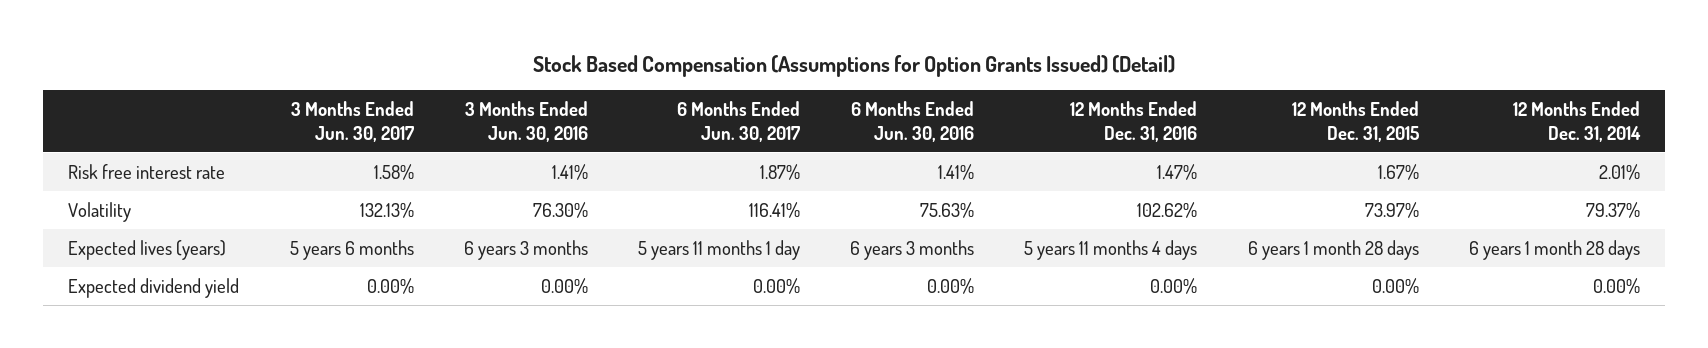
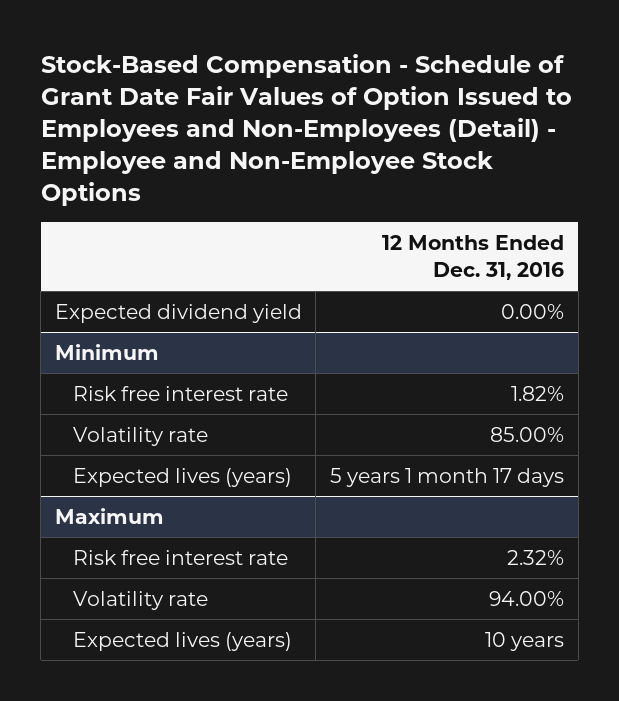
- Stock Based Compensation (Assumptions for Option Grants Issued) (Detail)
+ Stock-Based Compensation - Schedule of Grant Date Fair Values of Option Issued to Employees and Non-Employees (Detail) - Employee and Non-Employee Stock Options
- | 3 Months Ended Jun. 30, 2017 | 3 Months Ended Jun. 30, 2016 | 6 Months Ended Jun. 30, 2017 | 6 Months Ended Jun. 30, 2016 | 12 Months Ended Dec. 31, 2016 | 12 Months Ended Dec. 31, 2015 | 12 Months Ended Dec. 31, 2014
+ | 12 Months Ended Dec. 31, 2016
- Risk free interest rate | 1.58% | 1.41% | 1.87% | 1.41% | 1.47% | 1.67% | 2.01%
- Volatility | 132.13% | 76.30% | 116.41% | 75.63% | 102.62% | 73.97% | 79.37%
- Expected lives (years) | 5 years 6 months | 6 years 3 months | 5 years 11 months 1 day | 6 years 3 months | 5 years 11 months 4 days | 6 years 1 month 28 days | 6 years 1 month 28 days
+ Minimum
+ Risk free interest rate | 1.82%
+ Volatility rate | 85.00%
+ Expected lives (years) | 5 years 1 month 17 days
+ Maximum
+ Risk free interest rate | 2.32%
+ Volatility rate | 94.00%
+ Expected lives (years) | 10 years

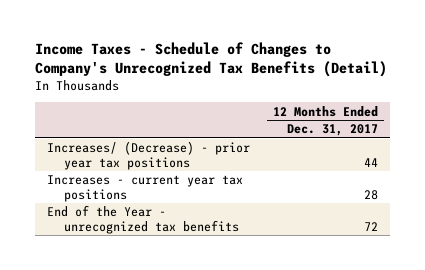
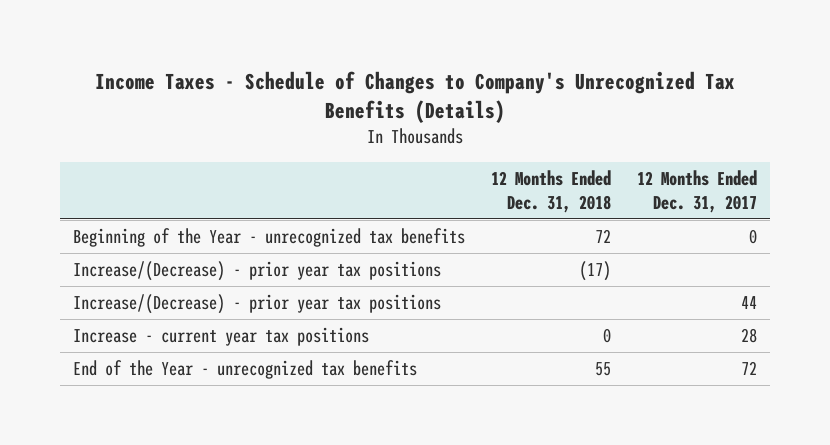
- Income Taxes - Schedule of Changes to Company's Unrecognized Tax Benefits (Detail)
+ Income Taxes - Schedule of Changes to Company's Unrecognized Tax Benefits (Details)
- | 12 Months Ended Dec. 31, 2017
+ | 12 Months Ended Dec. 31, 2018 | 12 Months Ended Dec. 31, 2017
- Increases/ (Decrease) - prior year tax positions | 44
- Increases - current year tax positions | 28
+ Beginning of the Year - unrecognized tax benefits | 72 | 0
+ Increase/(Decrease) - prior year tax positions | (17) |
+ Increase/(Decrease) - prior year tax positions | | 44
+ Increase - current year tax positions | 0 | 28

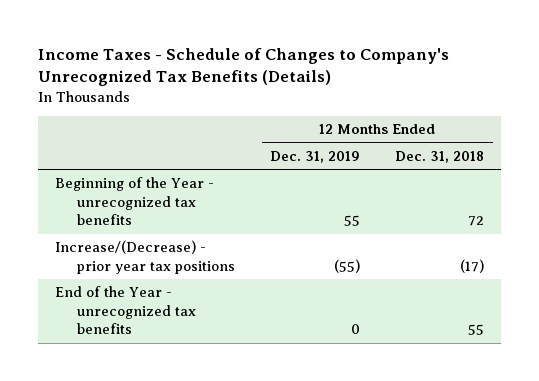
- | 12 Months Ended Dec. 31, 2018 | 12 Months Ended Dec. 31, 2017
+ | 12 Months Ended Dec. 31, 2019 | 12 Months Ended Dec. 31, 2018
- Increase/(Decrease) - prior year tax positions | | 44
- Increase - current year tax positions | 0 | 28

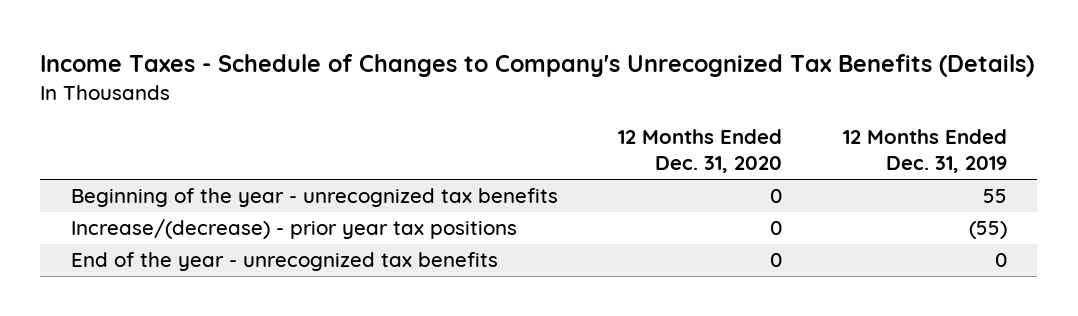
- | 12 Months Ended Dec. 31, 2019 | 12 Months Ended Dec. 31, 2018
+ | 12 Months Ended Dec. 31, 2020 | 12 Months Ended Dec. 31, 2019
- Beginning of the Year - unrecognized tax benefits | 55 | 72
- Increase/(Decrease) - prior year tax positions | (55) | (17)
- End of the Year - unrecognized tax benefits | 0 | 55
+ Beginning of the year - unrecognized tax benefits | 0 | 55
+ Increase/(decrease) - prior year tax positions | 0 | (55)
+ End of the year - unrecognized tax benefits | 0 | 0

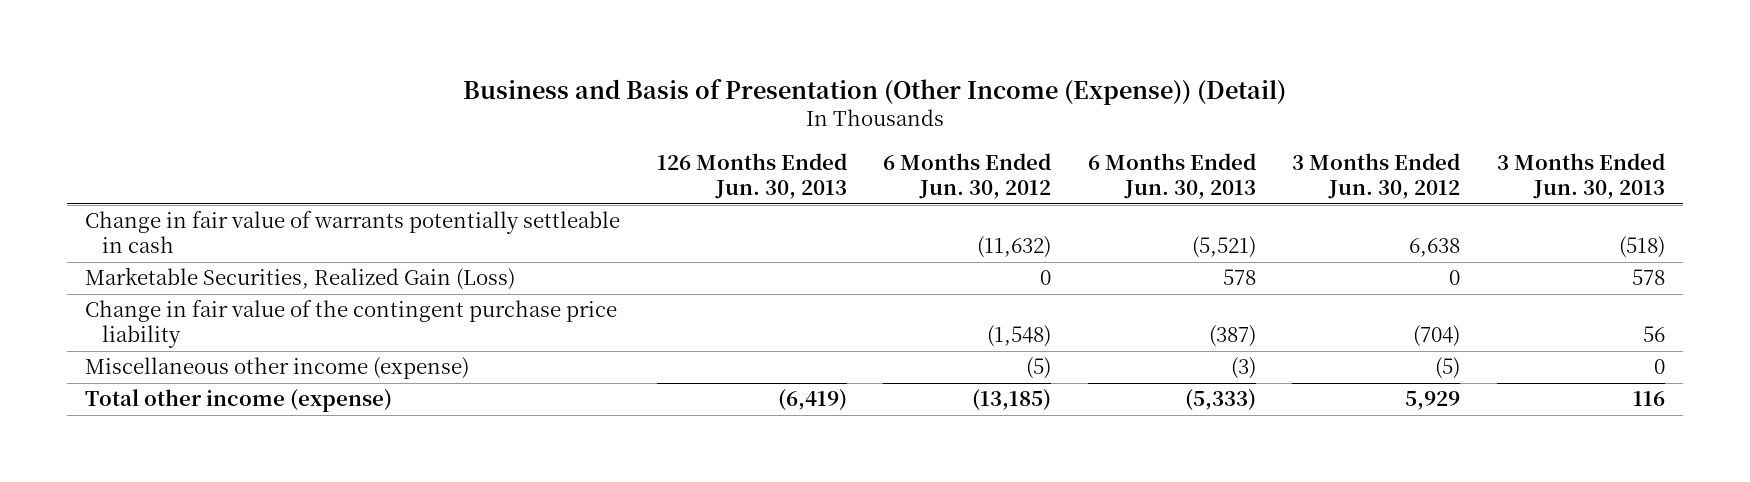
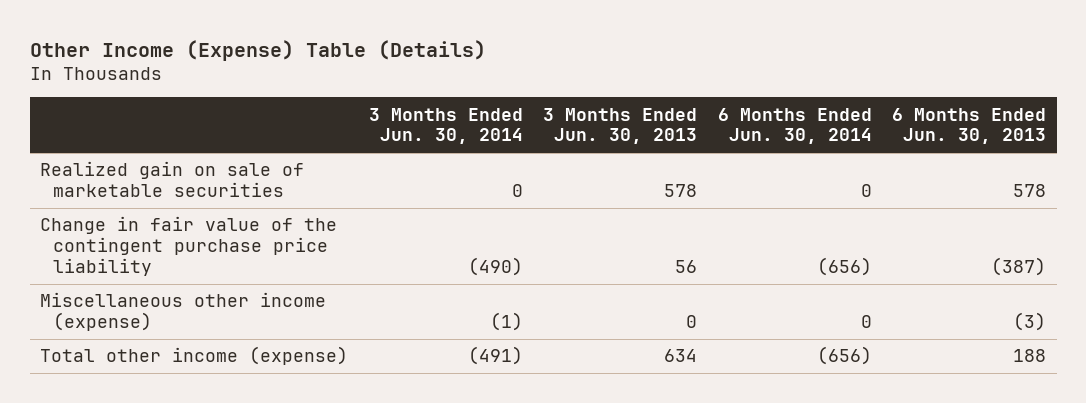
- Business and Basis of Presentation (Other Income (Expense)) (Detail)
+ Other Income (Expense) Table (Details)
- | 126 Months Ended Jun. 30, 2013 | 6 Months Ended Jun. 30, 2012 | 6 Months Ended Jun. 30, 2013 | 3 Months Ended Jun. 30, 2012 | 3 Months Ended Jun. 30, 2013
+ | 3 Months Ended Jun. 30, 2014 | 3 Months Ended Jun. 30, 2013 | 6 Months Ended Jun. 30, 2014 | 6 Months Ended Jun. 30, 2013
- Change in fair value of warrants potentially settleable in cash | | (11,632) | (5,521) | 6,638 | (518)
- Marketable Securities, Realized Gain (Loss) | | 0 | 578 | 0 | 578
+ Realized gain on sale of marketable securities | 0 | 578 | 0 | 578
- Total other income (expense) | (6,419) | (13,185) | (5,333) | 5,929 | 116
+ Total other income (expense) | (491) | 634 | (656) | 188

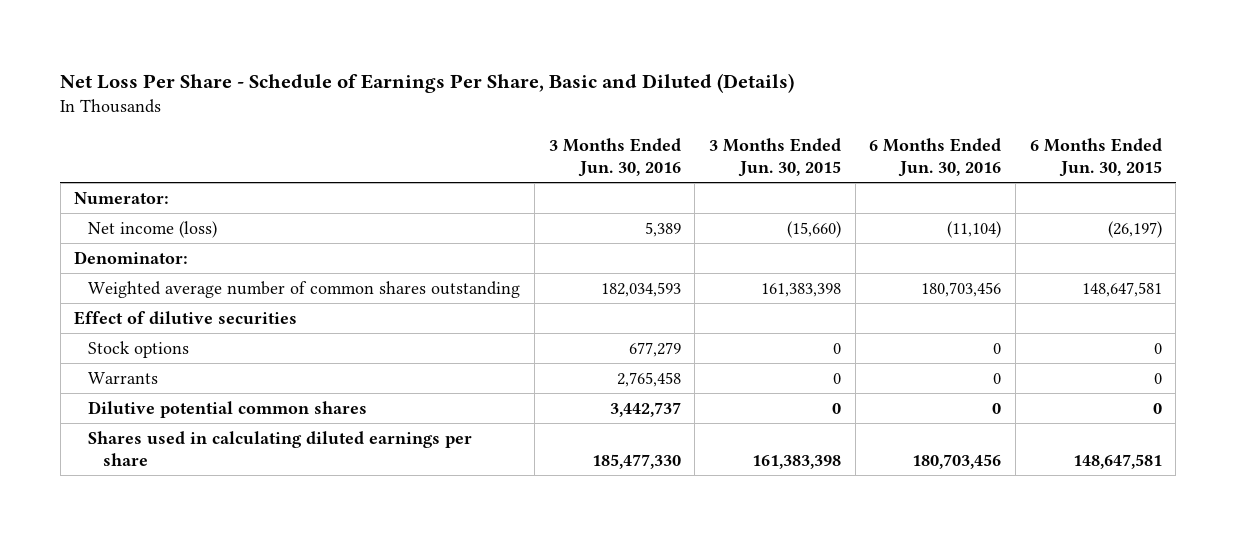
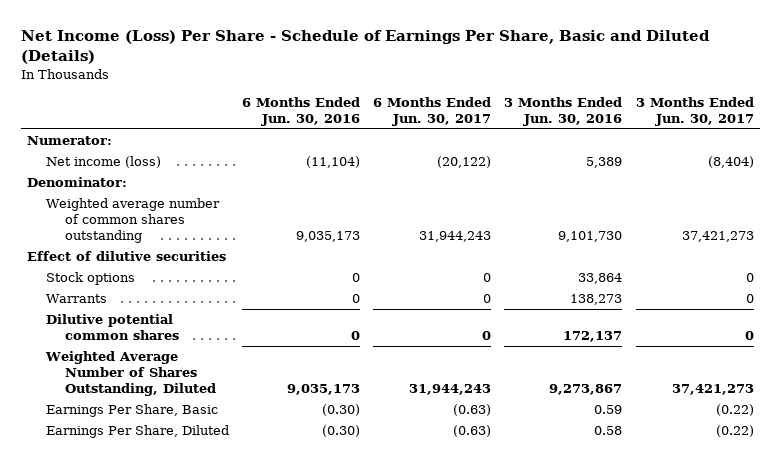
- Net Loss Per Share - Schedule of Earnings Per Share, Basic and Diluted (Details)
+ Net Income (Loss) Per Share - Schedule of Earnings Per Share, Basic and Diluted (Details)
- | 3 Months Ended Jun. 30, 2016 | 3 Months Ended Jun. 30, 2015 | 6 Months Ended Jun. 30, 2016 | 6 Months Ended Jun. 30, 2015
+ | 6 Months Ended Jun. 30, 2016 | 6 Months Ended Jun. 30, 2017 | 3 Months Ended Jun. 30, 2016 | 3 Months Ended Jun. 30, 2017
- Weighted average number of common shares outstanding | 182,034,593 | 161,383,398 | 180,703,456 | 148,647,581
+ Weighted average number of common shares outstanding | 9,035,173 | 31,944,243 | 9,101,730 | 37,421,273
- Stock options | 677,279 | 0 | 0 | 0
- Warrants | 2,765,458 | 0 | 0 | 0
- Dilutive potential common shares | 3,442,737 | 0 | 0 | 0
- Shares used in calculating diluted earnings per share | 185,477,330 | 161,383,398 | 180,703,456 | 148,647,581
+ Stock options | 0 | 0 | 33,864 | 0
+ Warrants | 0 | 0 | 138,273 | 0
+ Dilutive potential common shares | 0 | 0 | 172,137 | 0
+ Weighted Average Number of Shares Outstanding, Diluted | 9,035,173 | 31,944,243 | 9,273,867 | 37,421,273
+ Earnings Per Share, Basic | (0.30) | (0.63) | 0.59 | (0.22)
+ Earnings Per Share, Diluted | (0.30) | (0.63) | 0.58 | (0.22)

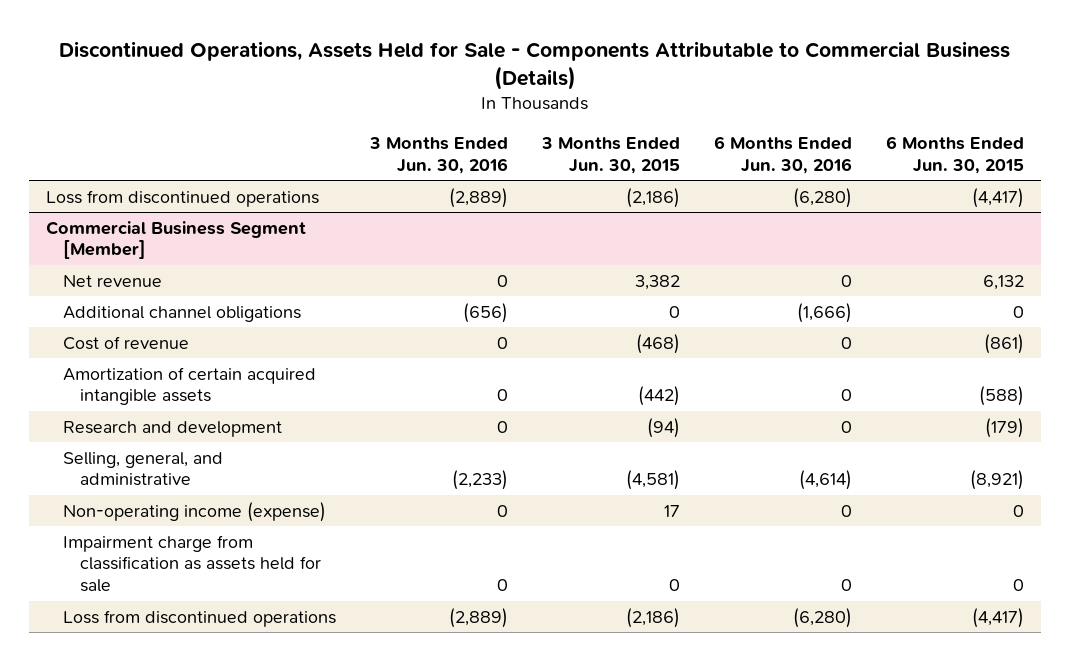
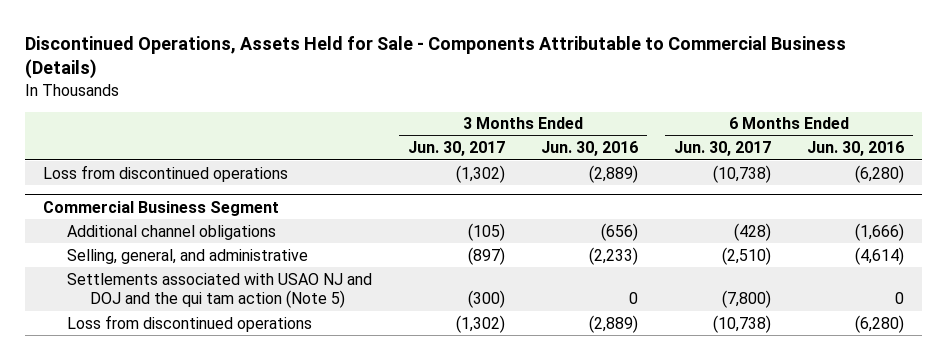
- | 3 Months Ended Jun. 30, 2016 | 3 Months Ended Jun. 30, 2015 | 6 Months Ended Jun. 30, 2016 | 6 Months Ended Jun. 30, 2015
+ | 3 Months Ended Jun. 30, 2017 | 3 Months Ended Jun. 30, 2016 | 6 Months Ended Jun. 30, 2017 | 6 Months Ended Jun. 30, 2016
- Commercial Business Segment [Member]
- Net revenue | 0 | 3,382 | 0 | 6,132
+ Commercial Business Segment
- Cost of revenue | 0 | (468) | 0 | (861)
- Amortization of certain acquired intangible assets | 0 | (442) | 0 | (588)
- Research and development | 0 | (94) | 0 | (179)
- Non-operating income (expense) | 0 | 17 | 0 | 0
- Impairment charge from classification as assets held for sale | 0 | 0 | 0 | 0
+ Settlements associated with USAO NJ and DOJ and the qui tam action (Note 5) | (300) | 0 | (7,800) | 0

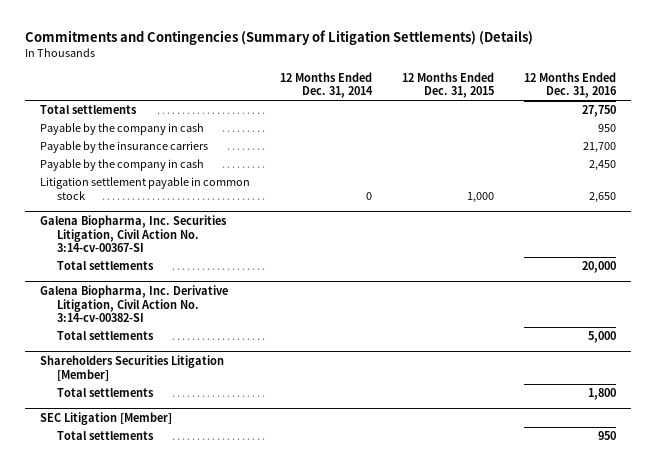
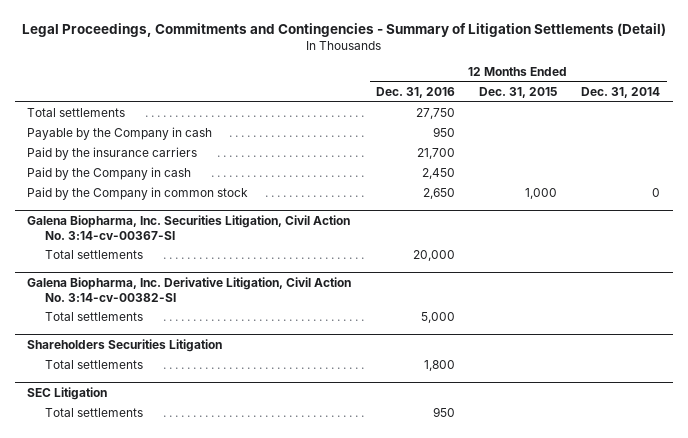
- Commitments and Contingencies (Summary of Litigation Settlements) (Details)
+ Legal Proceedings, Commitments and Contingencies - Summary of Litigation Settlements (Detail)
- | 12 Months Ended Dec. 31, 2014 | 12 Months Ended Dec. 31, 2015 | 12 Months Ended Dec. 31, 2016
+ | 12 Months Ended Dec. 31, 2016 | 12 Months Ended Dec. 31, 2015 | 12 Months Ended Dec. 31, 2014
- Payable by the company in cash | | | 950
- Payable by the insurance carriers | | | 21,700
- Payable by the company in cash | | | 2,450
- Litigation settlement payable in common stock | 0 | 1,000 | 2,650
+ Payable by the Company in cash | 950 | |
+ Paid by the insurance carriers | 21,700 | |
+ Paid by the Company in cash | 2,450 | |
+ Paid by the Company in common stock | 2,650 | 1,000 | 0
- Shareholders Securities Litigation [Member]
+ Shareholders Securities Litigation
- SEC Litigation [Member]
+ SEC Litigation

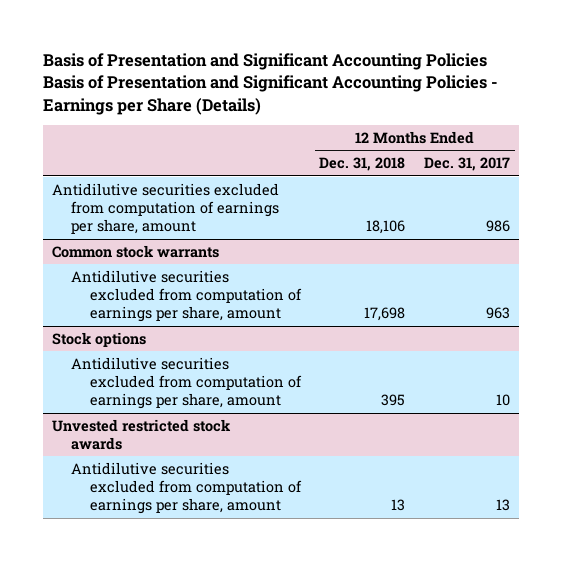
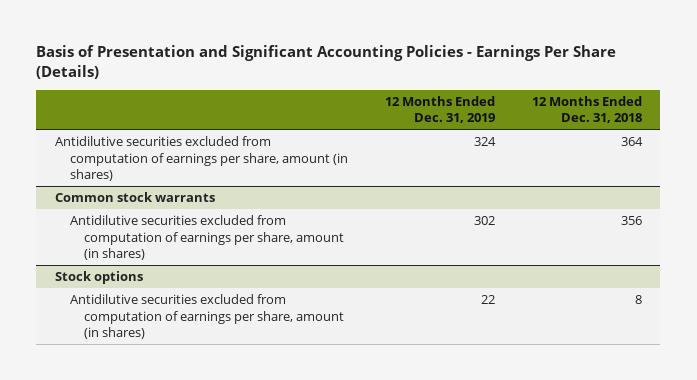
- Basis of Presentation and Significant Accounting Policies Basis of Presentation and Significant Accounting Policies - Earnings per Share (Details)
+ Basis of Presentation and Significant Accounting Policies - Earnings Per Share (Details)
- | 12 Months Ended Dec. 31, 2018 | 12 Months Ended Dec. 31, 2017
+ | 12 Months Ended Dec. 31, 2019 | 12 Months Ended Dec. 31, 2018
- Antidilutive securities excluded from computation of earnings per share, amount | 18,106 | 986
+ Antidilutive securities excluded from computation of earnings per share, amount (in shares) | 324 | 364
@ Common stock warrants
- Antidilutive securities excluded from computation of earnings per share, amount | 17,698 | 963
+ Antidilutive securities excluded from computation of earnings per share, amount (in shares) | 302 | 356
@ Stock options
- Antidilutive securities excluded from computation of earnings per share, amount | 395 | 10
- Unvested restricted stock awards
- Antidilutive securities excluded from computation of earnings per share, amount | 13 | 13
@ Stock options
+ Antidilutive securities excluded from computation of earnings per share, amount (in shares) | 22 | 8

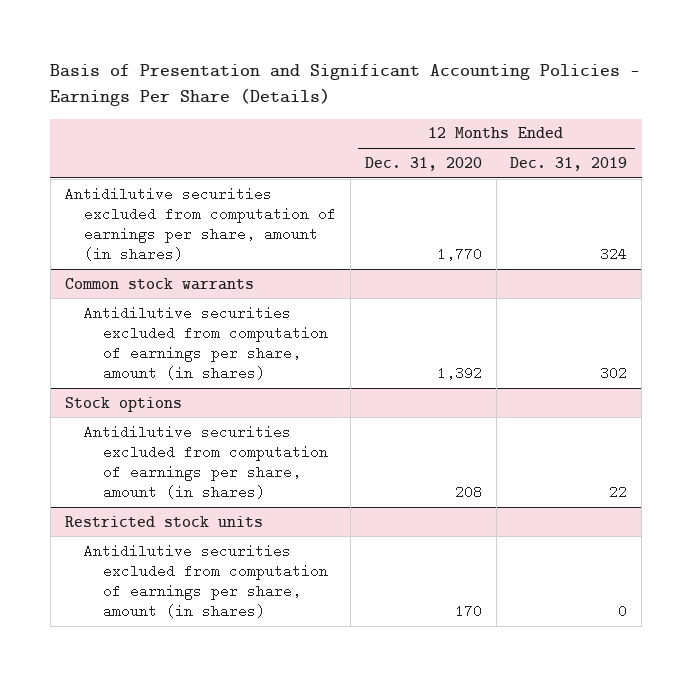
- | 12 Months Ended Dec. 31, 2019 | 12 Months Ended Dec. 31, 2018
+ | 12 Months Ended Dec. 31, 2020 | 12 Months Ended Dec. 31, 2019
+ Restricted stock units
+ Antidilutive securities excluded from computation of earnings per share, amount (in shares) | 170 | 0

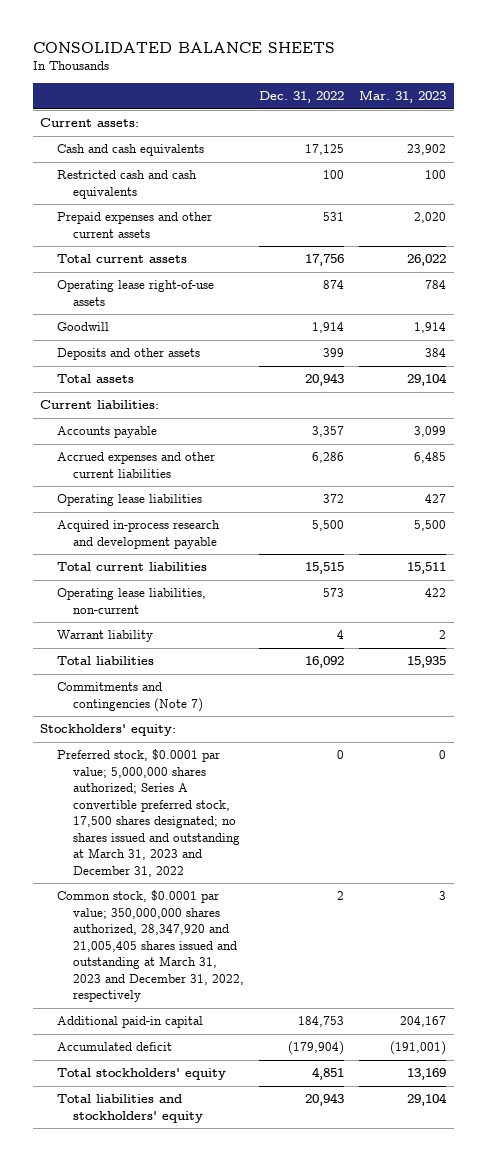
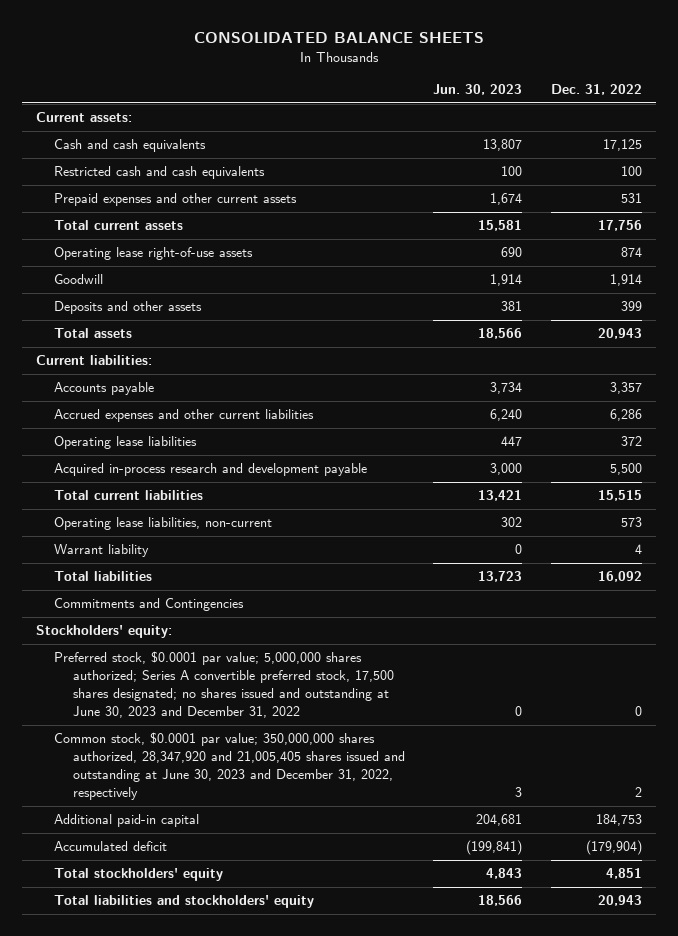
- | Dec. 31, 2022 | Mar. 31, 2023
+ | Jun. 30, 2023 | Dec. 31, 2022
- Commitments and contingencies (Note 7)
+ Commitments and Contingencies
- Preferred stock, $0.0001 par value; 5,000,000 shares authorized; Series A convertible preferred stock, 17,500 shares designated; no shares issued and outstanding at March 31, 2023 and December 31, 2022 | 0 | 0
- Common stock, $0.0001 par value; 350,000,000 shares authorized, 28,347,920 and 21,005,405 shares issued and outstanding at March 31, 2023 and December 31, 2022, respectively | 2 | 3
+ Preferred stock, $0.0001 par value; 5,000,000 shares authorized; Series A convertible preferred stock, 17,500 shares designated; no shares issued and outstanding at June 30, 2023 and December 31, 2022 | 0 | 0
+ Common stock, $0.0001 par value; 350,000,000 shares authorized, 28,347,920 and 21,005,405 shares issued and outstanding at June 30, 2023 and December 31, 2022, respectively | 3 | 2

